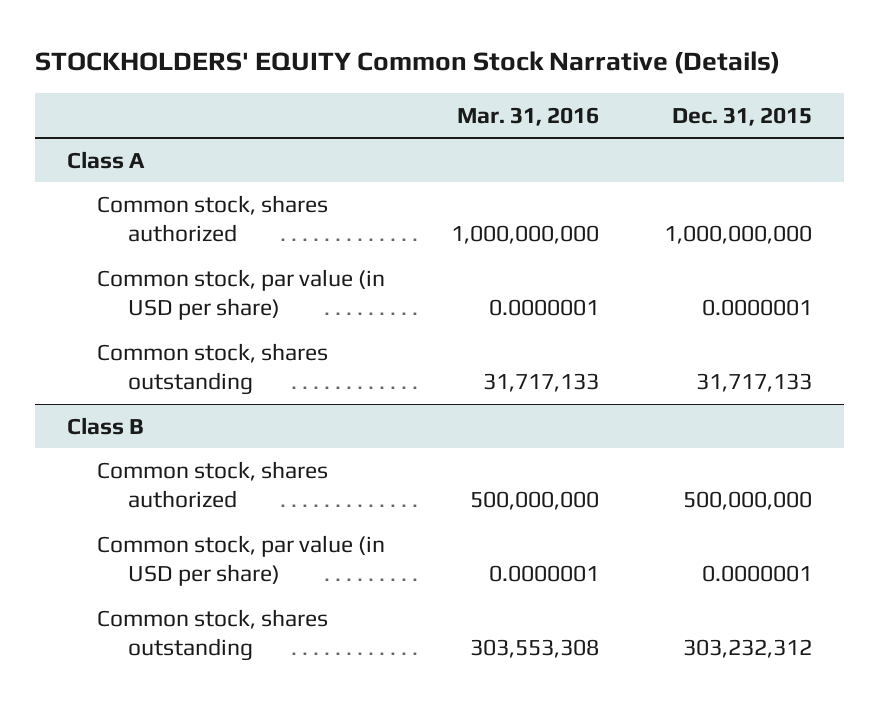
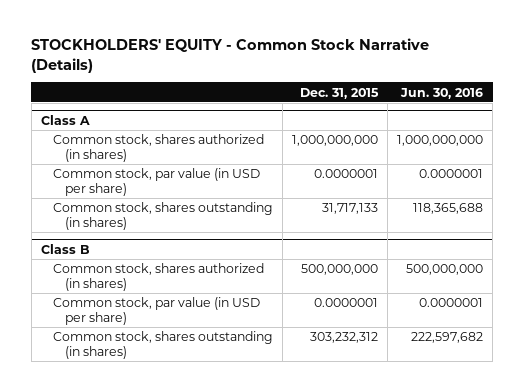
- STOCKHOLDERS' EQUITY Common Stock Narrative (Details)
+ STOCKHOLDERS' EQUITY - Common Stock Narrative (Details)
- | Mar. 31, 2016 | Dec. 31, 2015
+ | Dec. 31, 2015 | Jun. 30, 2016
@ Class A
- Common stock, shares authorized | 1,000,000,000 | 1,000,000,000
+ Common stock, shares authorized (in shares) | 1,000,000,000 | 1,000,000,000
- Common stock, shares outstanding | 31,717,133 | 31,717,133
+ Common stock, shares outstanding (in shares) | 31,717,133 | 118,365,688
@ Class B
- Common stock, shares authorized | 500,000,000 | 500,000,000
+ Common stock, shares authorized (in shares) | 500,000,000 | 500,000,000
- Common stock, shares outstanding | 303,553,308 | 303,232,312
+ Common stock, shares outstanding (in shares) | 303,232,312 | 222,597,682

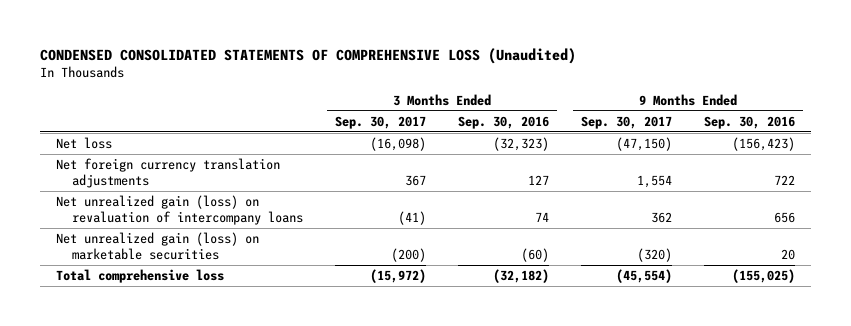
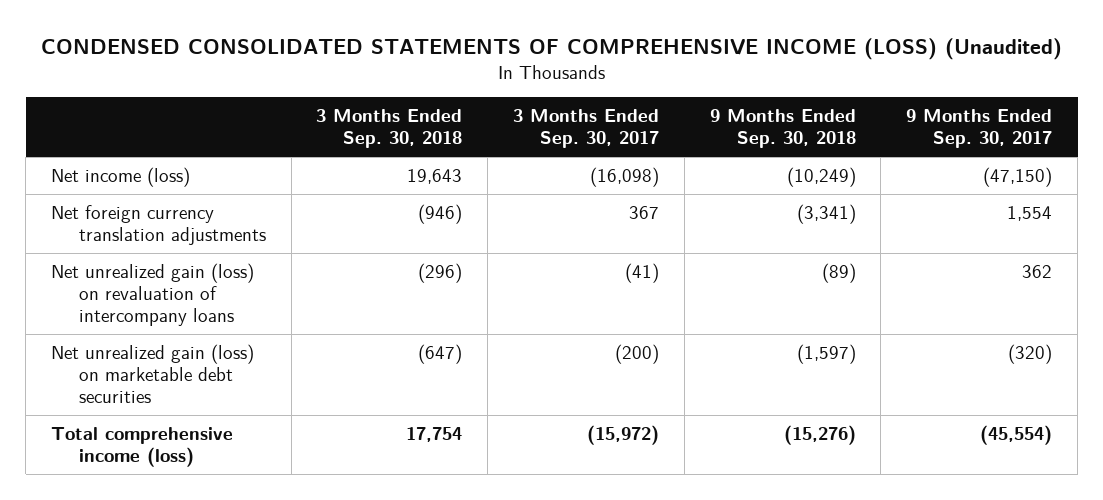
- CONDENSED CONSOLIDATED STATEMENTS OF COMPREHENSIVE LOSS (Unaudited)
+ CONDENSED CONSOLIDATED STATEMENTS OF COMPREHENSIVE INCOME (LOSS) (Unaudited)
- | 3 Months Ended Sep. 30, 2017 | 3 Months Ended Sep. 30, 2016 | 9 Months Ended Sep. 30, 2017 | 9 Months Ended Sep. 30, 2016
+ | 3 Months Ended Sep. 30, 2018 | 3 Months Ended Sep. 30, 2017 | 9 Months Ended Sep. 30, 2018 | 9 Months Ended Sep. 30, 2017
- Net loss | (16,098) | (32,323) | (47,150) | (156,423)
+ Net income (loss) | 19,643 | (16,098) | (10,249) | (47,150)
- Net unrealized gain (loss) on marketable securities | (200) | (60) | (320) | 20
- Total comprehensive loss | (15,972) | (32,182) | (45,554) | (155,025)
+ Net unrealized gain (loss) on marketable debt securities | (647) | (200) | (1,597) | (320)
+ Total comprehensive income (loss) | 17,754 | (15,972) | (15,276) | (45,554)

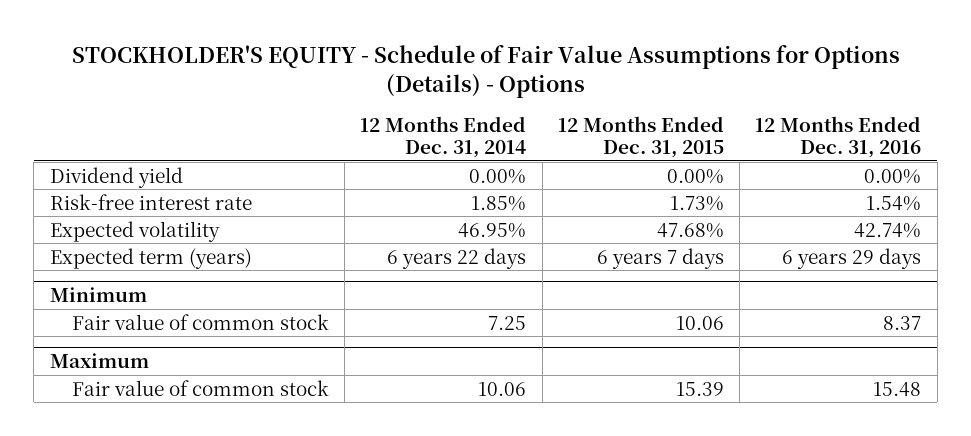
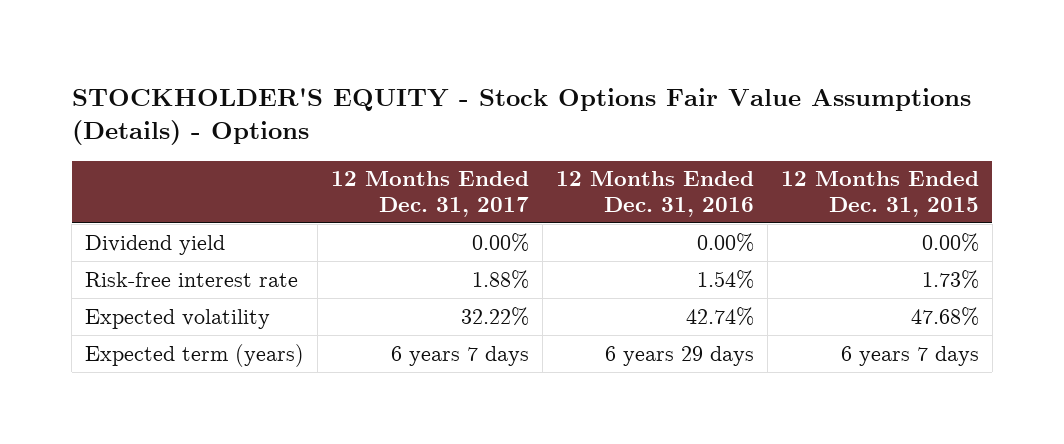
- STOCKHOLDER'S EQUITY - Schedule of Fair Value Assumptions for Options (Details) - Options
+ STOCKHOLDER'S EQUITY - Stock Options Fair Value Assumptions (Details) - Options
- | 12 Months Ended Dec. 31, 2014 | 12 Months Ended Dec. 31, 2015 | 12 Months Ended Dec. 31, 2016
+ | 12 Months Ended Dec. 31, 2017 | 12 Months Ended Dec. 31, 2016 | 12 Months Ended Dec. 31, 2015
- Minimum
- Fair value of common stock | 7.25 | 10.06 | 8.37
- Maximum
- Fair value of common stock | 10.06 | 15.39 | 15.48

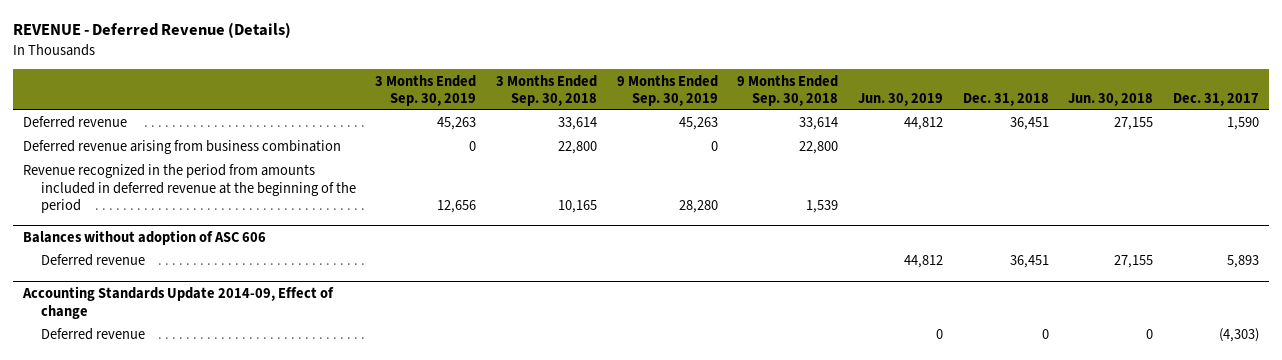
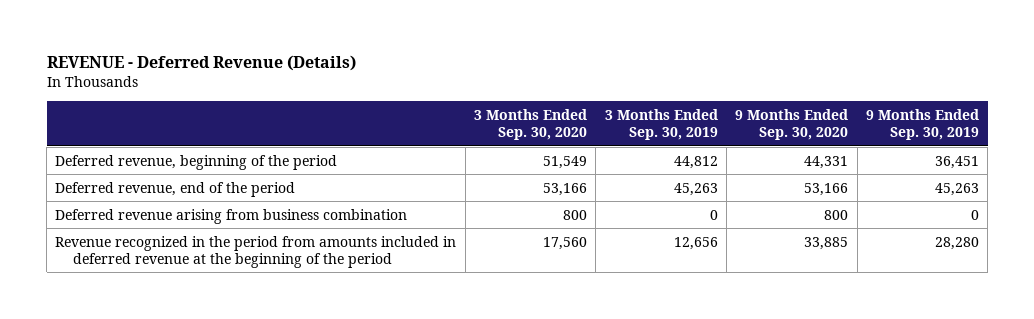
- | 3 Months Ended Sep. 30, 2019 | 3 Months Ended Sep. 30, 2018 | 9 Months Ended Sep. 30, 2019 | 9 Months Ended Sep. 30, 2018 | Jun. 30, 2019 | Dec. 31, 2018 | Jun. 30, 2018 | Dec. 31, 2017
+ | 3 Months Ended Sep. 30, 2020 | 3 Months Ended Sep. 30, 2019 | 9 Months Ended Sep. 30, 2020 | 9 Months Ended Sep. 30, 2019
- Deferred revenue | 45,263 | 33,614 | 45,263 | 33,614 | 44,812 | 36,451 | 27,155 | 1,590
+ Deferred revenue, beginning of the period | 51,549 | 44,812 | 44,331 | 36,451
+ Deferred revenue, end of the period | 53,166 | 45,263 | 53,166 | 45,263
- Balances without adoption of ASC 606
- Deferred revenue | | | | | 44,812 | 36,451 | 27,155 | 5,893
- Accounting Standards Update 2014-09, Effect of change
- Deferred revenue | | | | | 0 | 0 | 0 | (4,303)

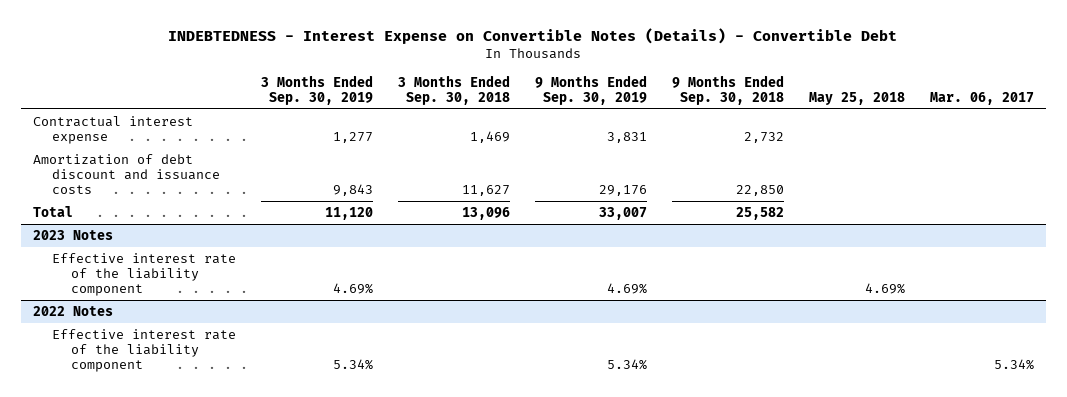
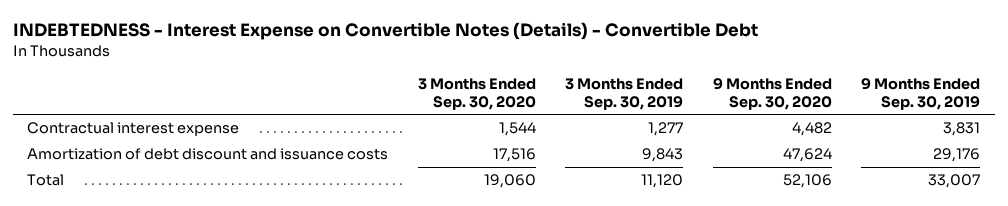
- | 3 Months Ended Sep. 30, 2019 | 3 Months Ended Sep. 30, 2018 | 9 Months Ended Sep. 30, 2019 | 9 Months Ended Sep. 30, 2018 | May 25, 2018 | Mar. 06, 2017
+ | 3 Months Ended Sep. 30, 2020 | 3 Months Ended Sep. 30, 2019 | 9 Months Ended Sep. 30, 2020 | 9 Months Ended Sep. 30, 2019
- 2023 Notes
- Effective interest rate of the liability component | 4.69% | | 4.69% | | 4.69% |
- 2022 Notes
- Effective interest rate of the liability component | 5.34% | | 5.34% | | | 5.34%

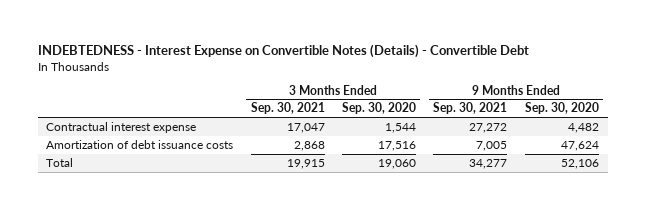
- | 3 Months Ended Sep. 30, 2020 | 3 Months Ended Sep. 30, 2019 | 9 Months Ended Sep. 30, 2020 | 9 Months Ended Sep. 30, 2019
+ | 3 Months Ended Sep. 30, 2021 | 3 Months Ended Sep. 30, 2020 | 9 Months Ended Sep. 30, 2021 | 9 Months Ended Sep. 30, 2020
- Amortization of debt discount and issuance costs | 17,516 | 9,843 | 47,624 | 29,176
+ Amortization of debt issuance costs | 2,868 | 17,516 | 7,005 | 47,624

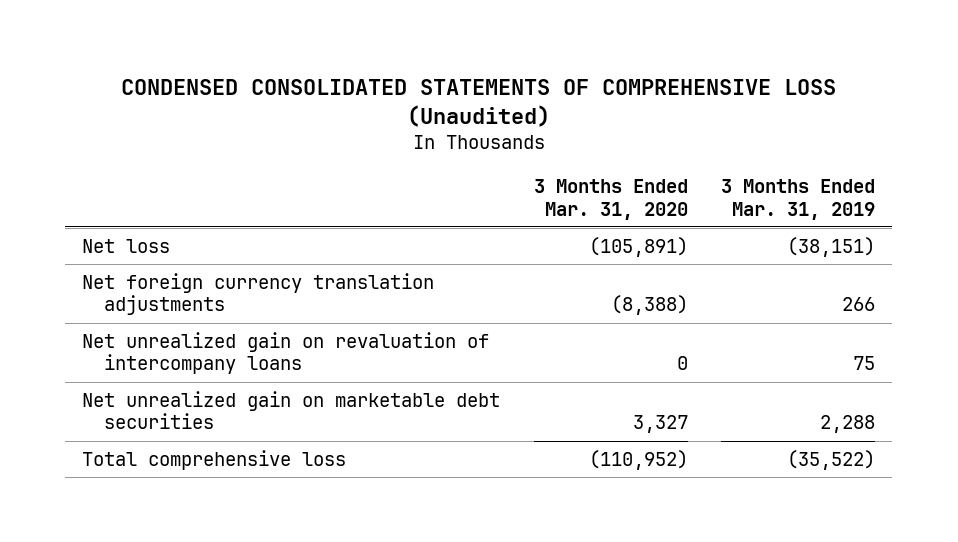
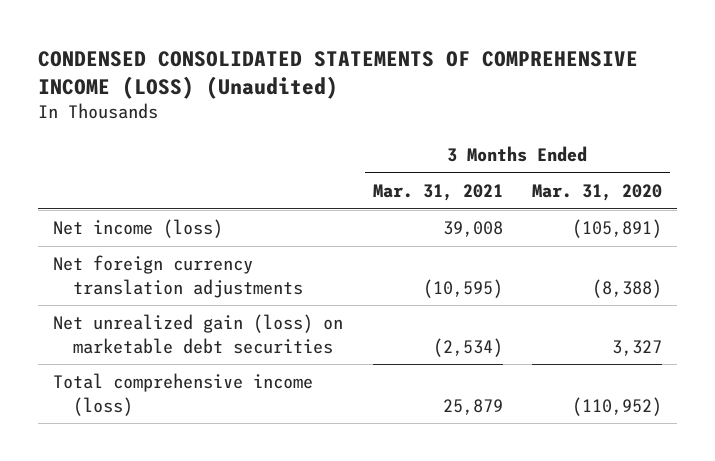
- CONDENSED CONSOLIDATED STATEMENTS OF COMPREHENSIVE LOSS (Unaudited)
+ CONDENSED CONSOLIDATED STATEMENTS OF COMPREHENSIVE INCOME (LOSS) (Unaudited)
- | 3 Months Ended Mar. 31, 2020 | 3 Months Ended Mar. 31, 2019
+ | 3 Months Ended Mar. 31, 2021 | 3 Months Ended Mar. 31, 2020
- Net loss | (105,891) | (38,151)
+ Net income (loss) | 39,008 | (105,891)
- Net unrealized gain on revaluation of intercompany loans | 0 | 75
- Net unrealized gain on marketable debt securities | 3,327 | 2,288
- Total comprehensive loss | (110,952) | (35,522)
+ Net unrealized gain (loss) on marketable debt securities | (2,534) | 3,327
+ Total comprehensive income (loss) | 25,879 | (110,952)

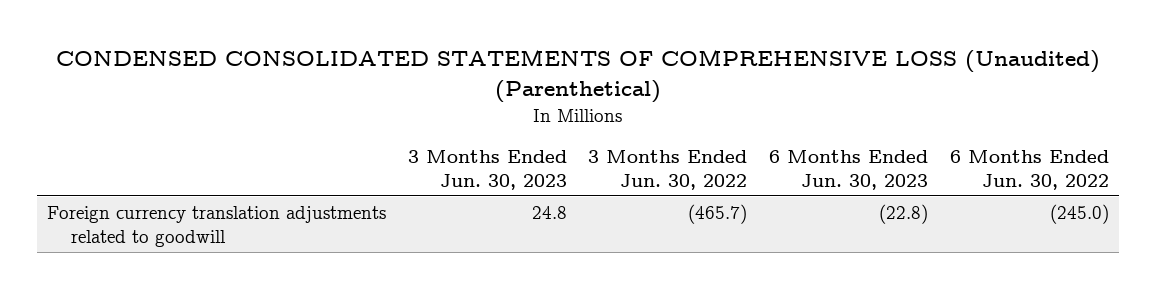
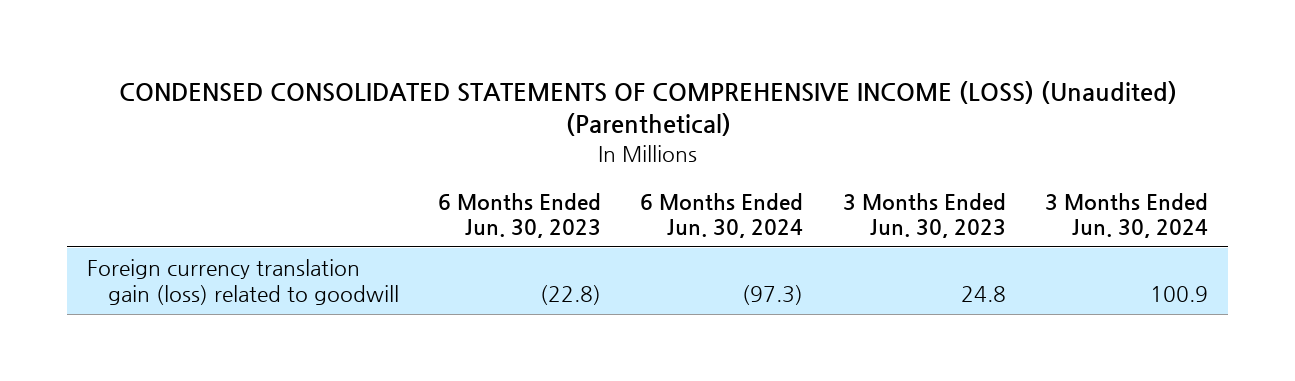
- CONDENSED CONSOLIDATED STATEMENTS OF COMPREHENSIVE LOSS (Unaudited) (Parenthetical)
+ CONDENSED CONSOLIDATED STATEMENTS OF COMPREHENSIVE INCOME (LOSS) (Unaudited) (Parenthetical)
- | 3 Months Ended Jun. 30, 2023 | 3 Months Ended Jun. 30, 2022 | 6 Months Ended Jun. 30, 2023 | 6 Months Ended Jun. 30, 2022
+ | 6 Months Ended Jun. 30, 2023 | 6 Months Ended Jun. 30, 2024 | 3 Months Ended Jun. 30, 2023 | 3 Months Ended Jun. 30, 2024
- Foreign currency translation adjustments related to goodwill | 24.8 | (465.7) | (22.8) | (245.0)
+ Foreign currency translation gain (loss) related to goodwill | (22.8) | (97.3) | 24.8 | 100.9

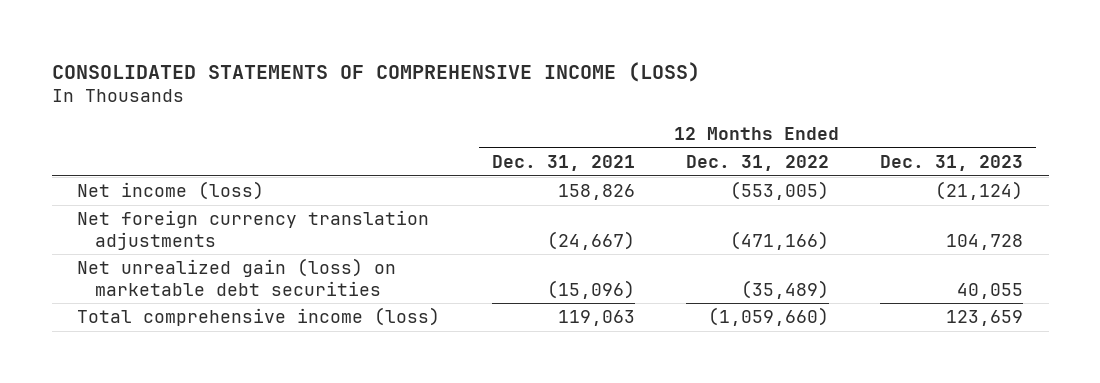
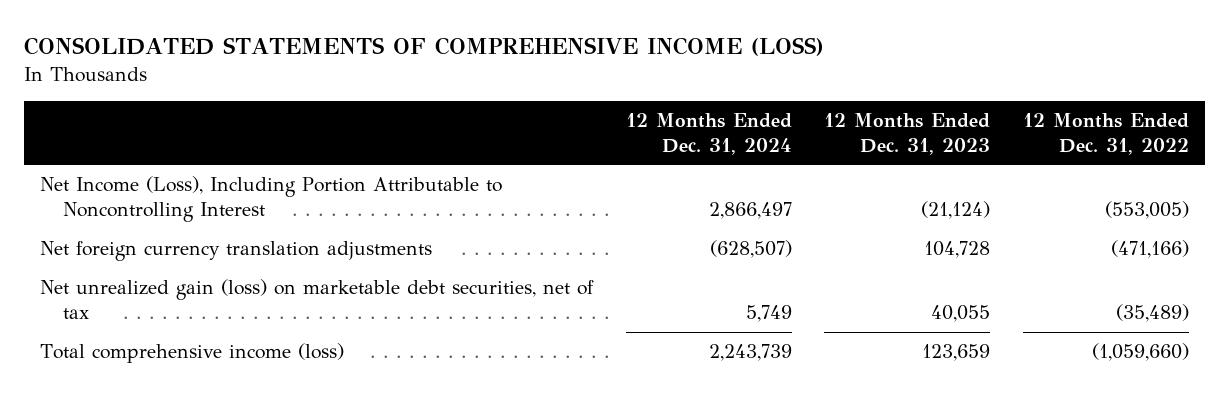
- | 12 Months Ended Dec. 31, 2021 | 12 Months Ended Dec. 31, 2022 | 12 Months Ended Dec. 31, 2023
+ | 12 Months Ended Dec. 31, 2024 | 12 Months Ended Dec. 31, 2023 | 12 Months Ended Dec. 31, 2022
- Net income (loss) | 158,826 | (553,005) | (21,124)
+ Net Income (Loss), Including Portion Attributable to Noncontrolling Interest | 2,866,497 | (21,124) | (553,005)
- Net unrealized gain (loss) on marketable debt securities | (15,096) | (35,489) | 40,055
+ Net unrealized gain (loss) on marketable debt securities, net of tax | 5,749 | 40,055 | (35,489)

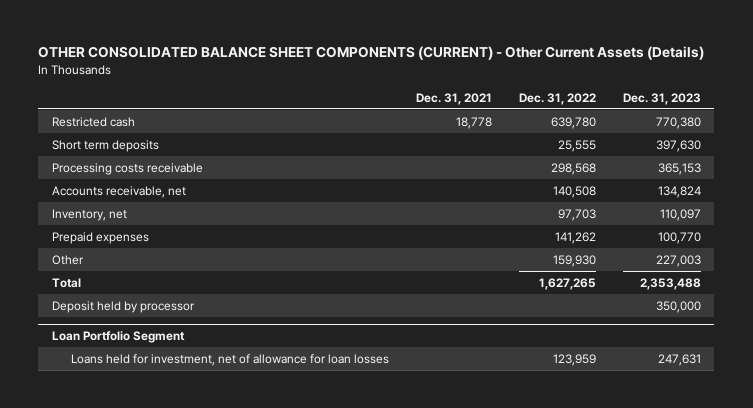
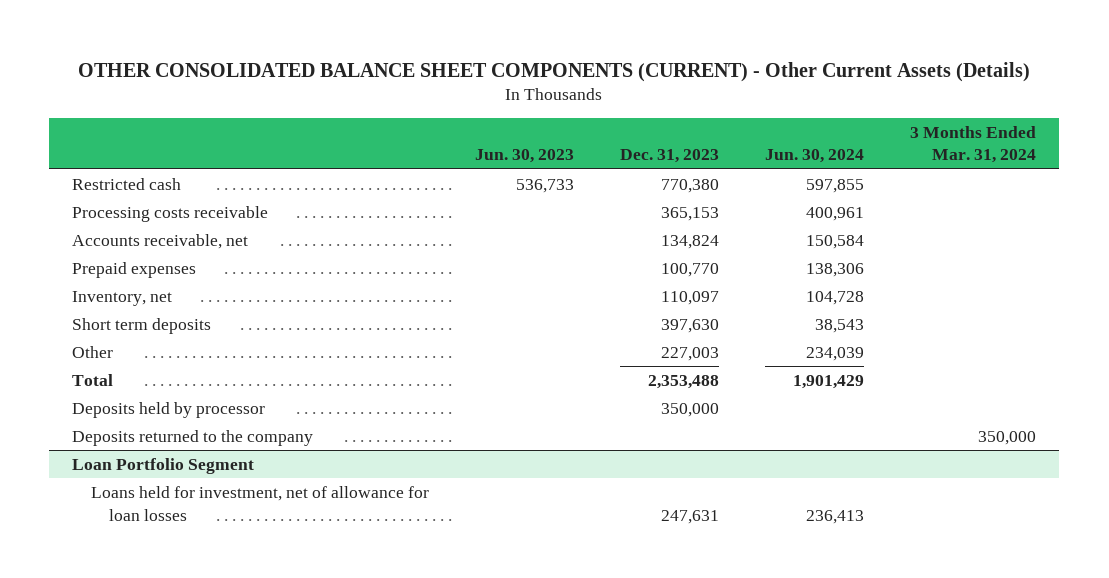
- | Dec. 31, 2021 | Dec. 31, 2022 | Dec. 31, 2023
+ | Jun. 30, 2023 | Dec. 31, 2023 | Jun. 30, 2024 | 3 Months Ended Mar. 31, 2024
moved down: Inventory, net | | 110,097 | 104,728 |
moved down: Short term deposits | | 397,630 | 38,543 |
- Deposit held by processor | | | 350,000
+ Deposits held by processor | | 350,000 | |
+ Deposits returned to the company | | | | 350,000

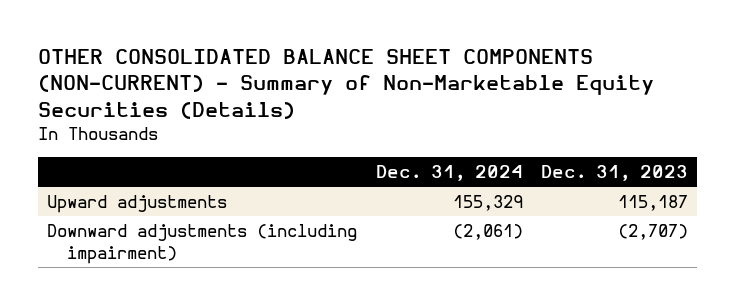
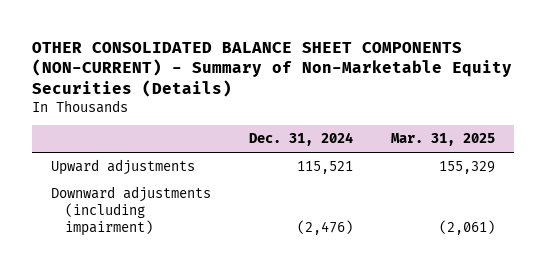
- | Dec. 31, 2024 | Dec. 31, 2023
+ | Dec. 31, 2024 | Mar. 31, 2025
- Upward adjustments | 155,329 | 115,187
- Downward adjustments (including impairment) | (2,061) | (2,707)
+ Upward adjustments | 115,521 | 155,329
+ Downward adjustments (including impairment) | (2,476) | (2,061)

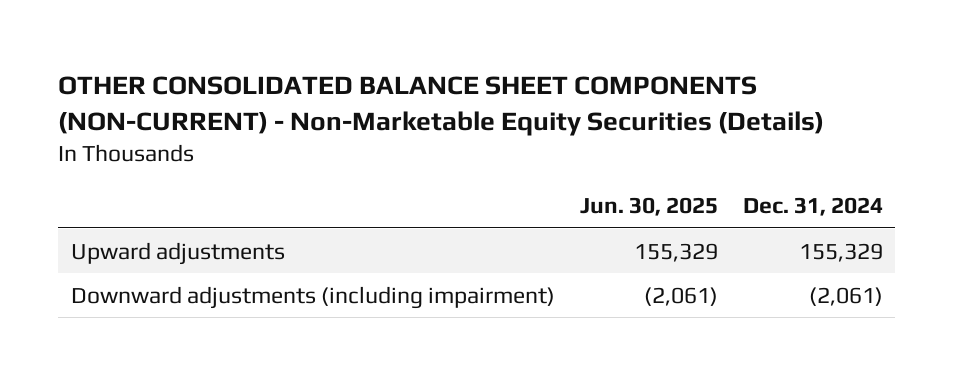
- OTHER CONSOLIDATED BALANCE SHEET COMPONENTS (NON-CURRENT) - Summary of Non-Marketable Equity Securities (Details)
+ OTHER CONSOLIDATED BALANCE SHEET COMPONENTS (NON-CURRENT) - Non-Marketable Equity Securities (Details)
- | Dec. 31, 2024 | Mar. 31, 2025
+ | Jun. 30, 2025 | Dec. 31, 2024
- Upward adjustments | 115,521 | 155,329
- Downward adjustments (including impairment) | (2,476) | (2,061)
+ Upward adjustments | 155,329 | 155,329
+ Downward adjustments (including impairment) | (2,061) | (2,061)

